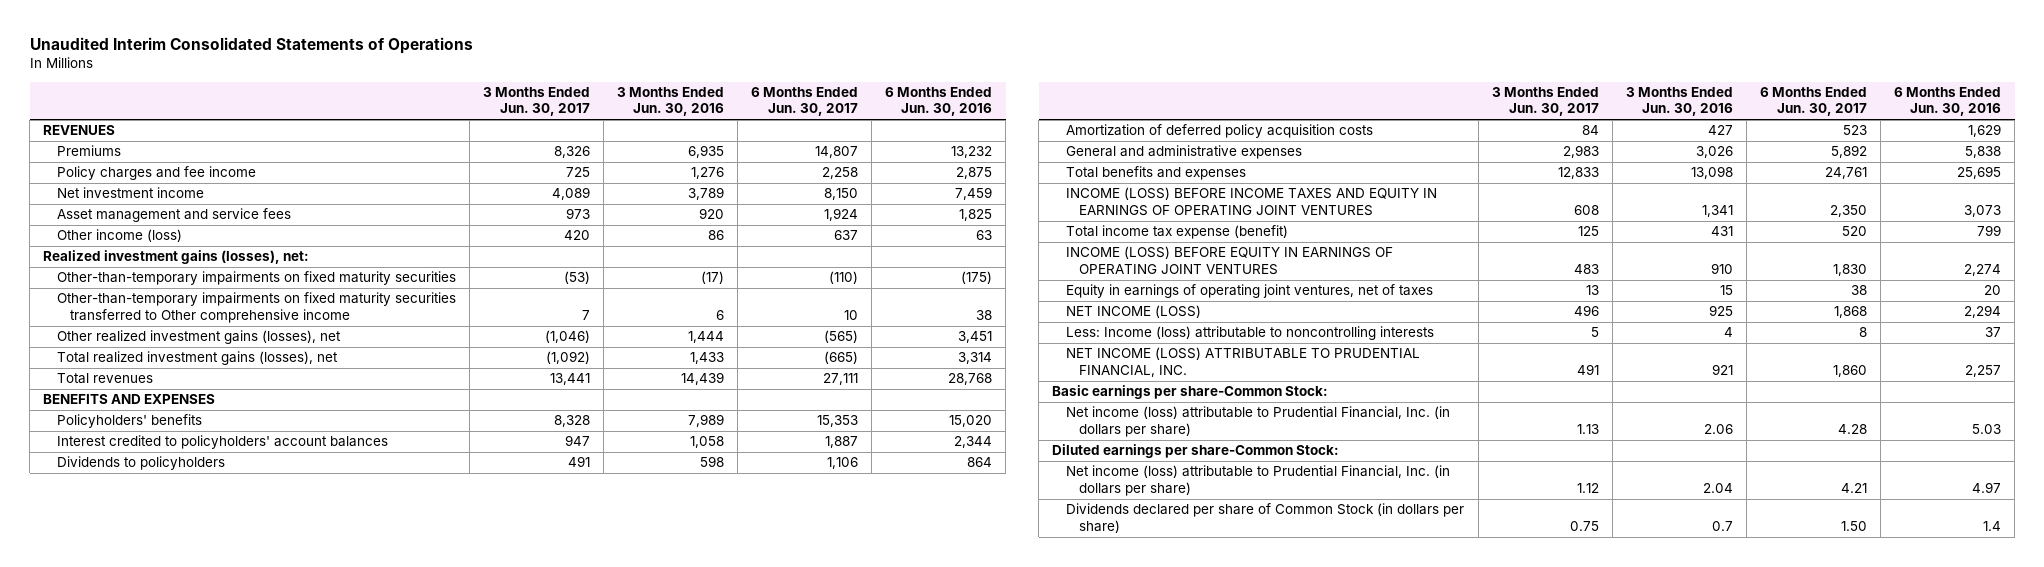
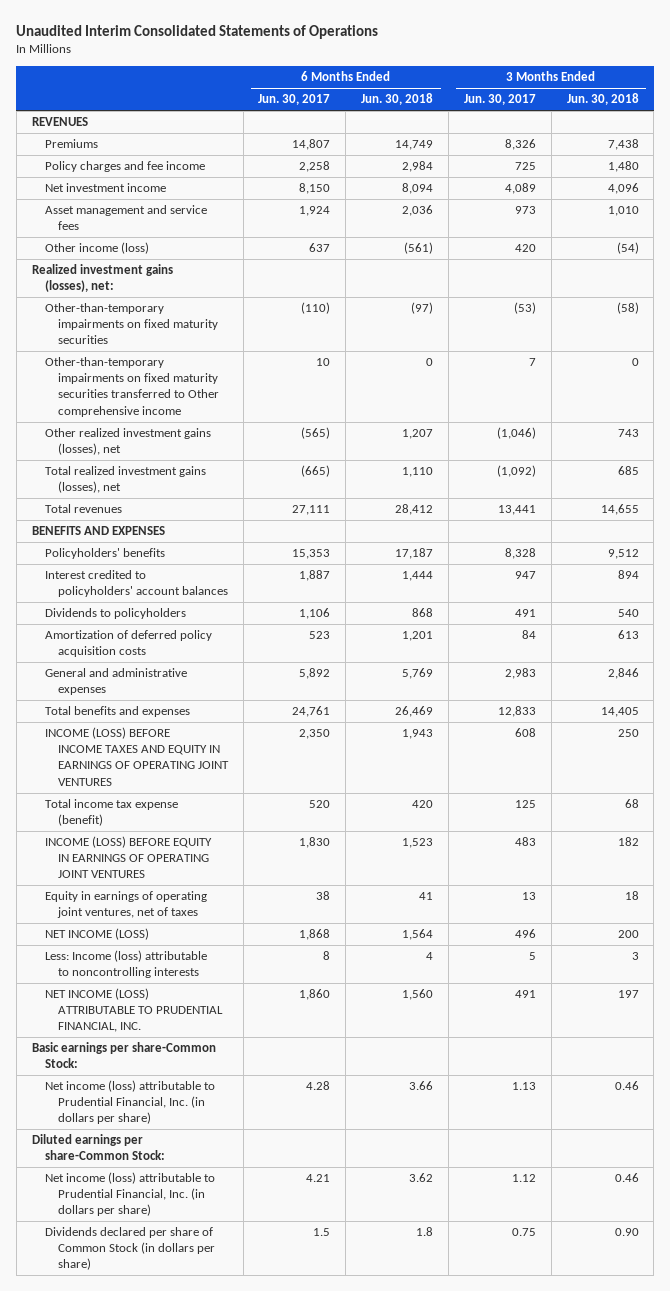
- | 3 Months Ended Jun. 30, 2017 | 3 Months Ended Jun. 30, 2016 | 6 Months Ended Jun. 30, 2017 | 6 Months Ended Jun. 30, 2016
+ | 6 Months Ended Jun. 30, 2017 | 6 Months Ended Jun. 30, 2018 | 3 Months Ended Jun. 30, 2017 | 3 Months Ended Jun. 30, 2018
- Dividends declared per share of Common Stock (in dollars per share) | 0.75 | 0.7 | 1.50 | 1.4
+ Dividends declared per share of Common Stock (in dollars per share) | 1.5 | 1.8 | 0.75 | 0.90

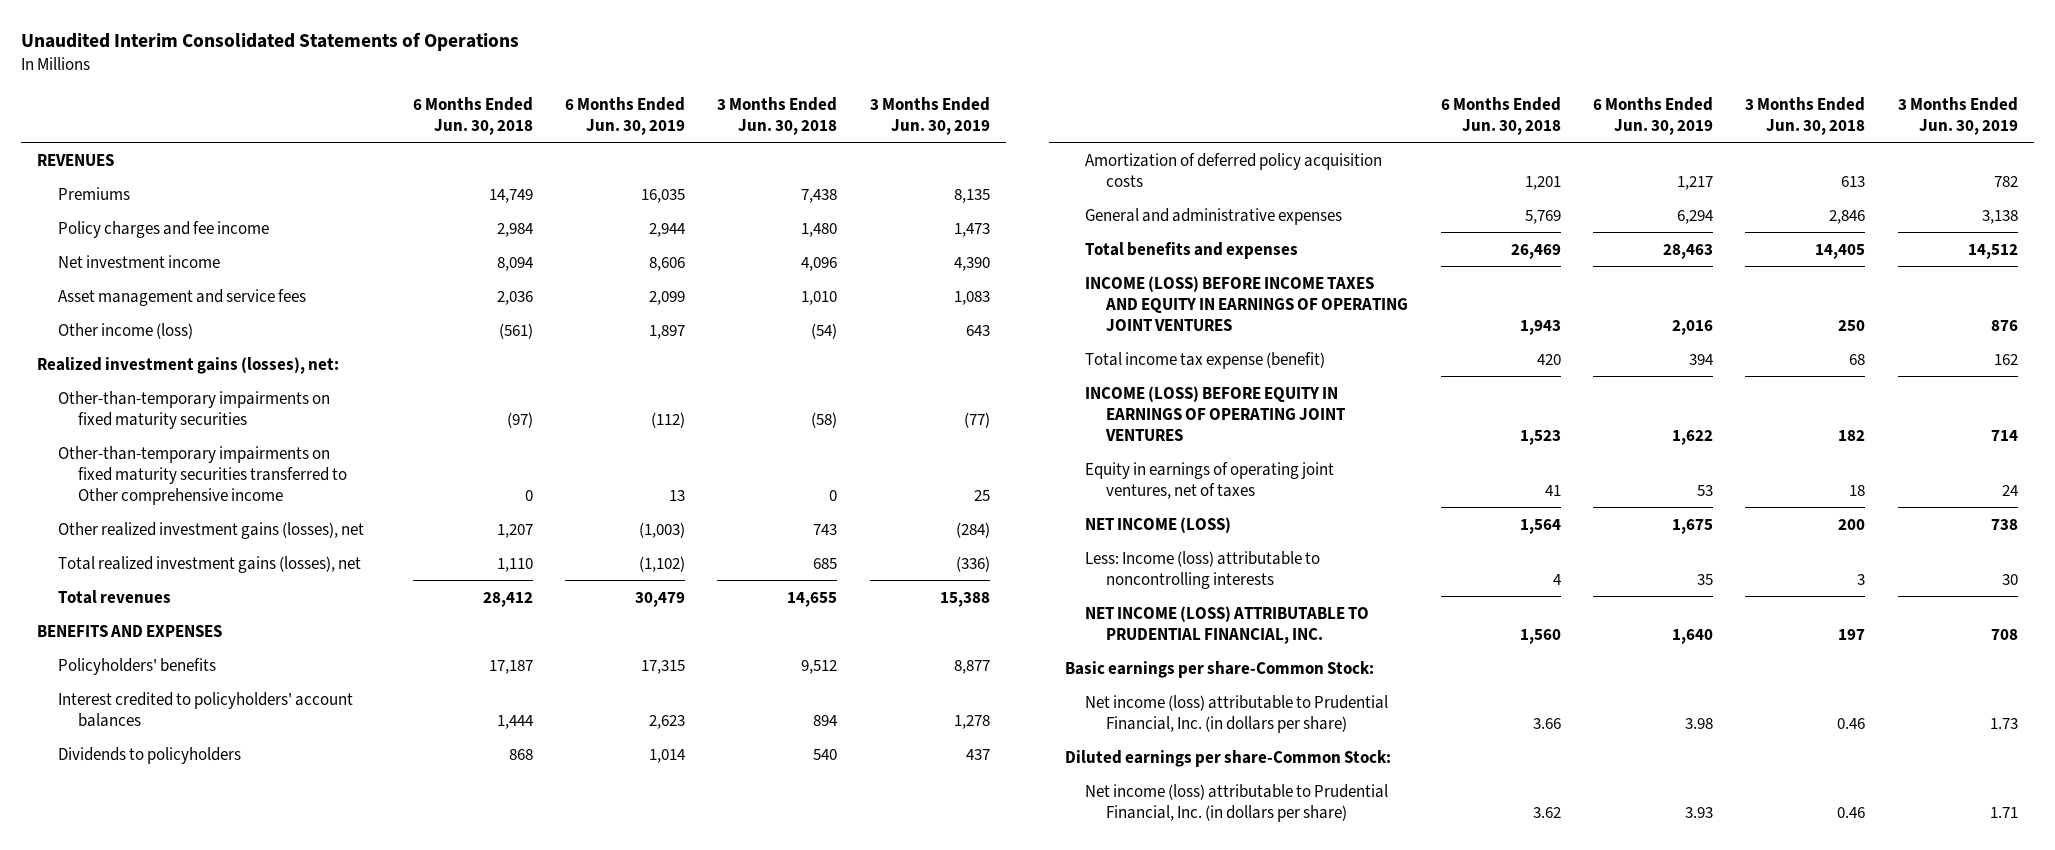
- | 6 Months Ended Jun. 30, 2017 | 6 Months Ended Jun. 30, 2018 | 3 Months Ended Jun. 30, 2017 | 3 Months Ended Jun. 30, 2018
+ | 6 Months Ended Jun. 30, 2018 | 6 Months Ended Jun. 30, 2019 | 3 Months Ended Jun. 30, 2018 | 3 Months Ended Jun. 30, 2019
- Dividends declared per share of Common Stock (in dollars per share) | 1.5 | 1.8 | 0.75 | 0.90

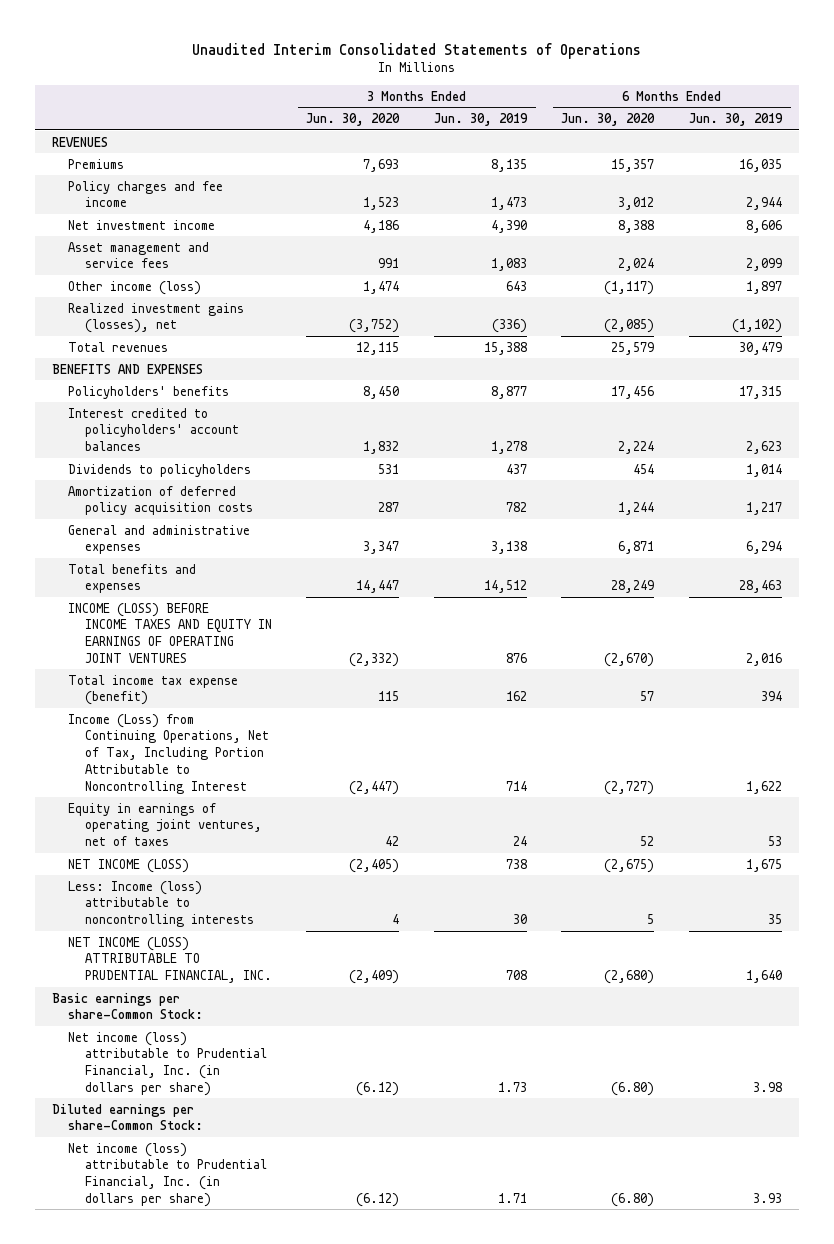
- | 6 Months Ended Jun. 30, 2018 | 6 Months Ended Jun. 30, 2019 | 3 Months Ended Jun. 30, 2018 | 3 Months Ended Jun. 30, 2019
+ | 3 Months Ended Jun. 30, 2020 | 3 Months Ended Jun. 30, 2019 | 6 Months Ended Jun. 30, 2020 | 6 Months Ended Jun. 30, 2019
- Realized investment gains (losses), net:
- Other-than-temporary impairments on fixed maturity securities | (97) | (112) | (58) | (77)
- Other-than-temporary impairments on fixed maturity securities transferred to Other comprehensive income | 0 | 13 | 0 | 25
- Other realized investment gains (losses), net | 1,207 | (1,003) | 743 | (284)
- Total realized investment gains (losses), net | 1,110 | (1,102) | 685 | (336)
+ Realized investment gains (losses), net | (3,752) | (336) | (2,085) | (1,102)
- INCOME (LOSS) BEFORE EQUITY IN EARNINGS OF OPERATING JOINT VENTURES | 1,523 | 1,622 | 182 | 714
+ Income (Loss) from Continuing Operations, Net of Tax, Including Portion Attributable to Noncontrolling Interest | (2,447) | 714 | (2,727) | 1,622

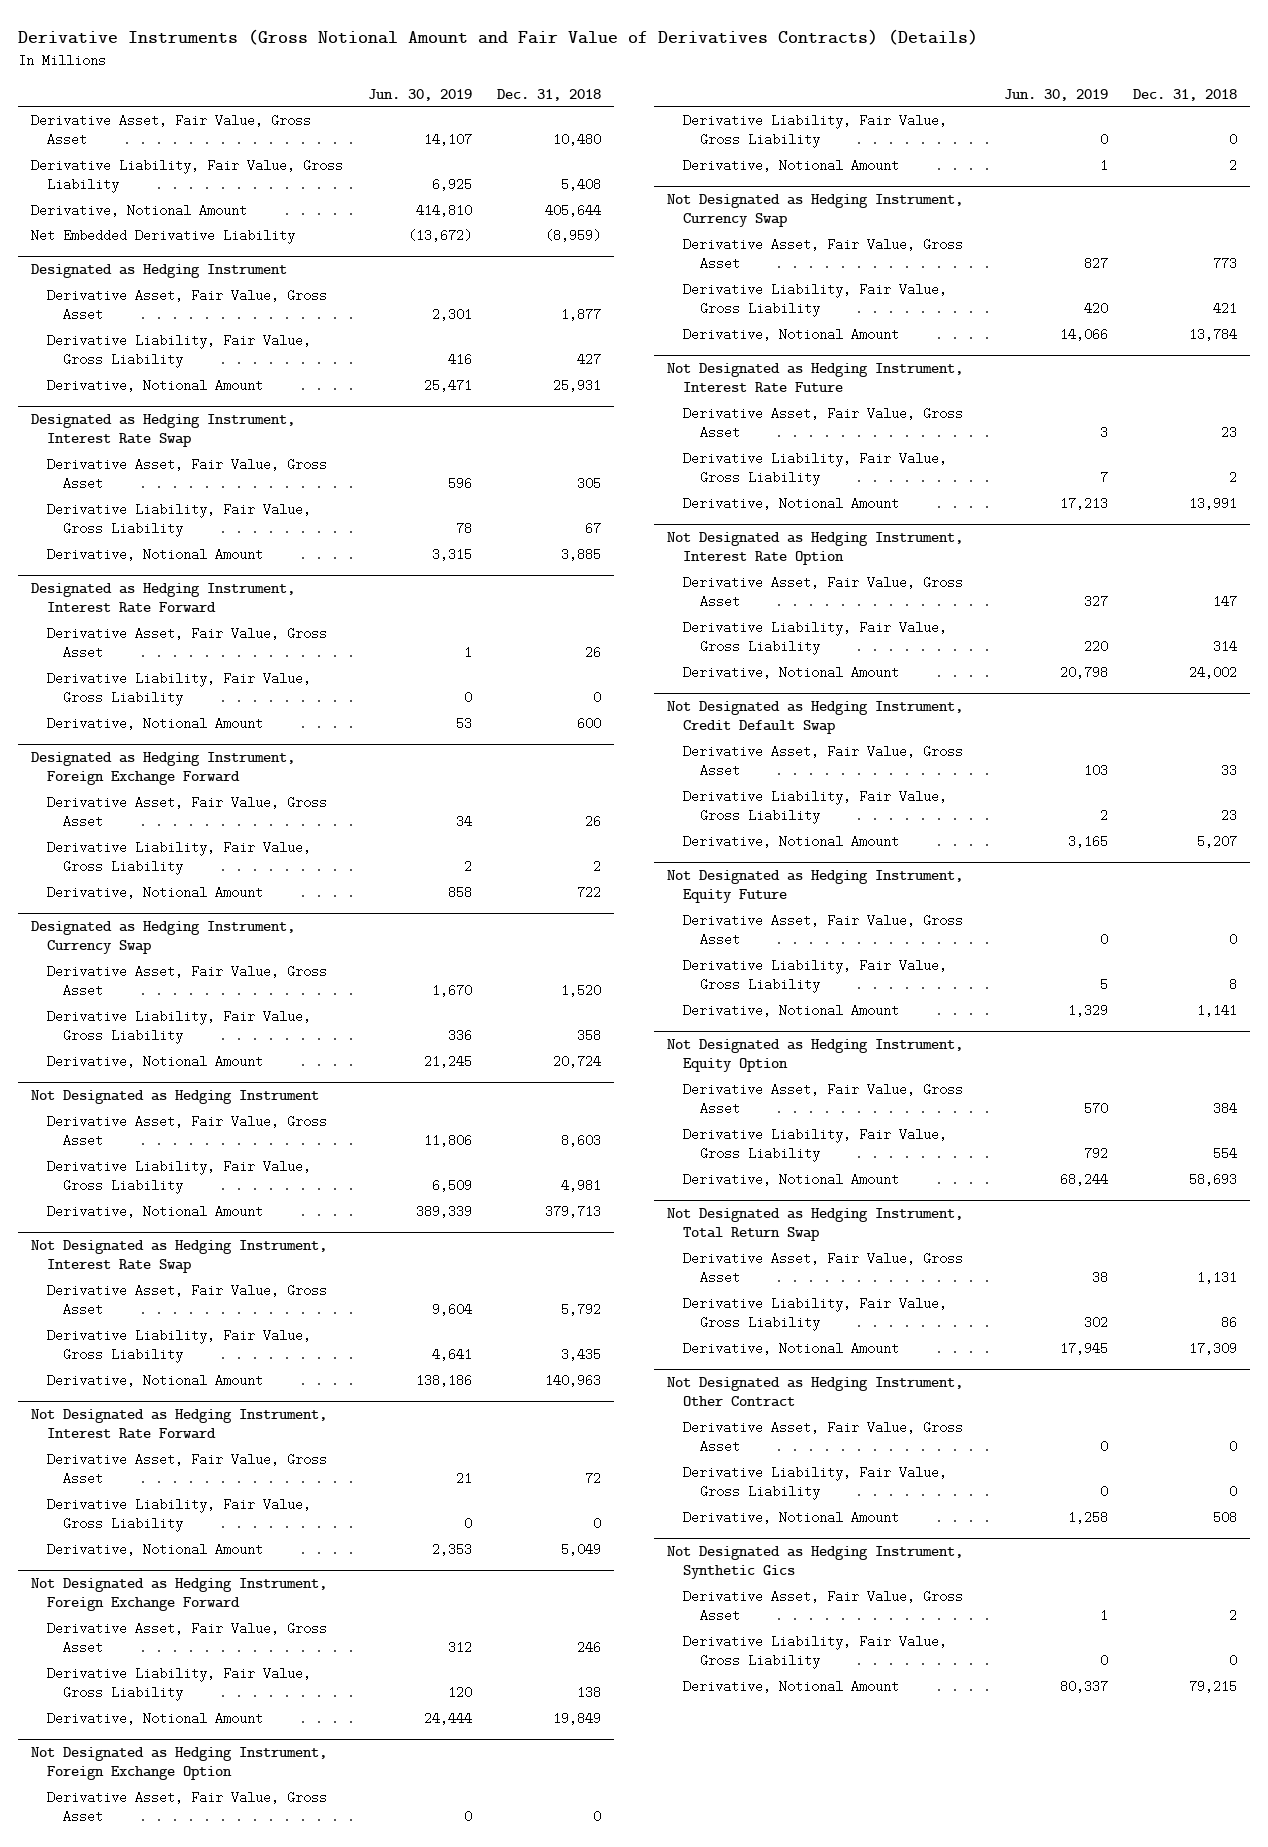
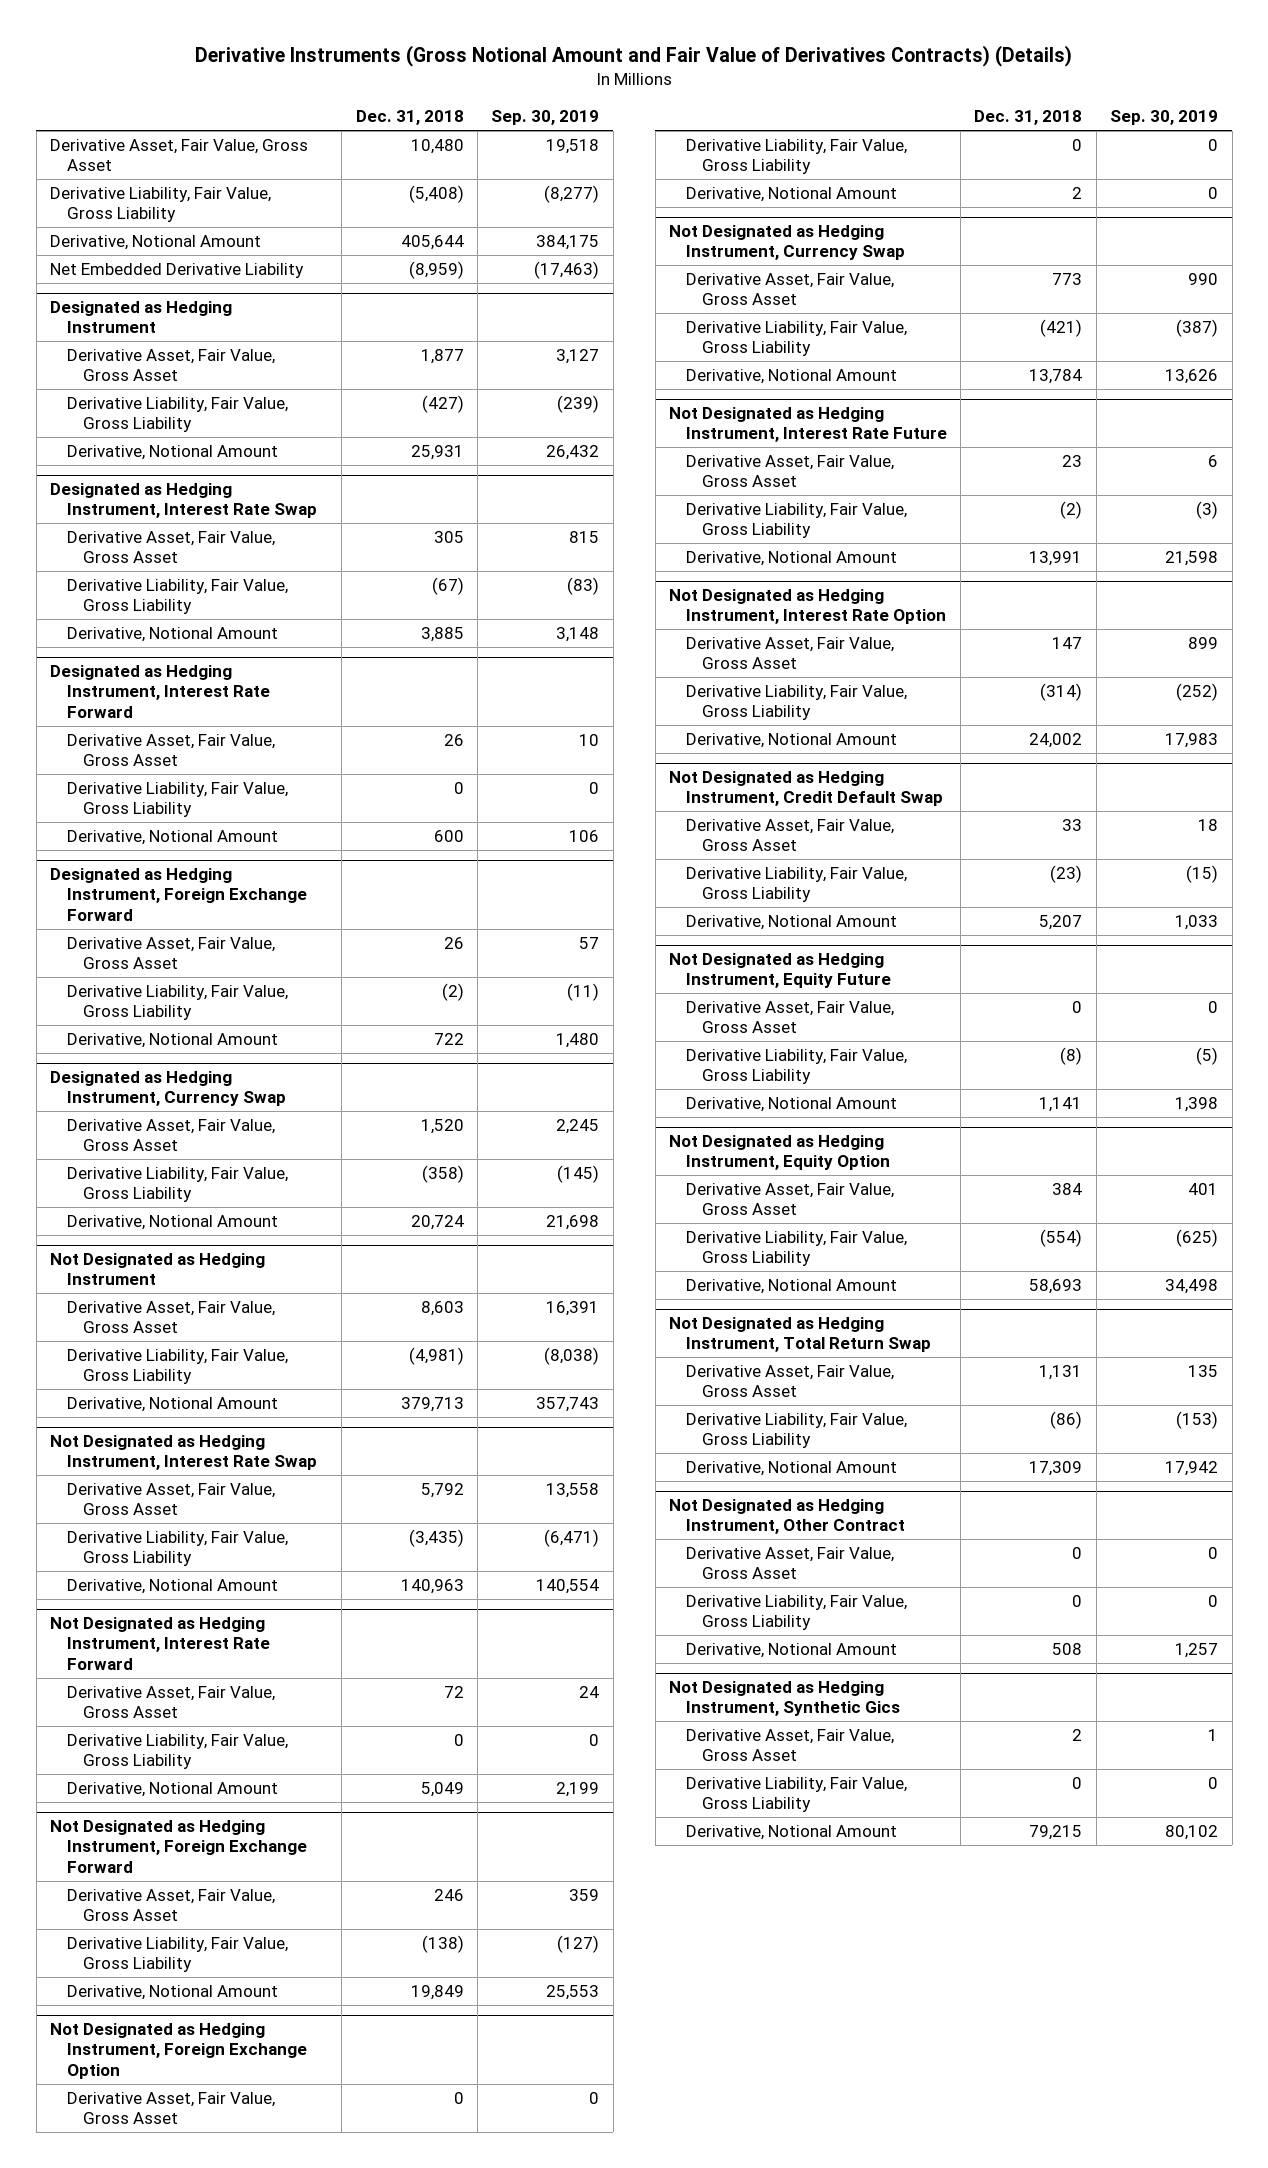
- | Jun. 30, 2019 | Dec. 31, 2018
+ | Dec. 31, 2018 | Sep. 30, 2019
- Derivative Liability, Fair Value, Gross Liability | 6,925 | 5,408
+ Derivative Liability, Fair Value, Gross Liability | (5,408) | (8,277)
@ Designated as Hedging Instrument
- Derivative Liability, Fair Value, Gross Liability | 416 | 427
+ Derivative Liability, Fair Value, Gross Liability | (427) | (239)
@ Designated as Hedging Instrument, Interest Rate Swap
- Derivative Liability, Fair Value, Gross Liability | 78 | 67
+ Derivative Liability, Fair Value, Gross Liability | (67) | (83)
@ Designated as Hedging Instrument, Foreign Exchange Forward
- Derivative Liability, Fair Value, Gross Liability | 2 | 2
+ Derivative Liability, Fair Value, Gross Liability | (2) | (11)
@ Designated as Hedging Instrument, Currency Swap
- Derivative Liability, Fair Value, Gross Liability | 336 | 358
+ Derivative Liability, Fair Value, Gross Liability | (358) | (145)
@ Not Designated as Hedging Instrument
- Derivative Liability, Fair Value, Gross Liability | 6,509 | 4,981
+ Derivative Liability, Fair Value, Gross Liability | (4,981) | (8,038)
@ Not Designated as Hedging Instrument, Interest Rate Swap
- Derivative Liability, Fair Value, Gross Liability | 4,641 | 3,435
+ Derivative Liability, Fair Value, Gross Liability | (3,435) | (6,471)
@ Not Designated as Hedging Instrument, Foreign Exchange Forward
- Derivative Liability, Fair Value, Gross Liability | 120 | 138
+ Derivative Liability, Fair Value, Gross Liability | (138) | (127)
@ Not Designated as Hedging Instrument, Currency Swap
- Derivative Liability, Fair Value, Gross Liability | 420 | 421
+ Derivative Liability, Fair Value, Gross Liability | (421) | (387)
@ Not Designated as Hedging Instrument, Interest Rate Future
- Derivative Liability, Fair Value, Gross Liability | 7 | 2
+ Derivative Liability, Fair Value, Gross Liability | (2) | (3)
@ Not Designated as Hedging Instrument, Interest Rate Option
- Derivative Liability, Fair Value, Gross Liability | 220 | 314
+ Derivative Liability, Fair Value, Gross Liability | (314) | (252)
@ Not Designated as Hedging Instrument, Credit Default Swap
- Derivative Liability, Fair Value, Gross Liability | 2 | 23
+ Derivative Liability, Fair Value, Gross Liability | (23) | (15)
@ Not Designated as Hedging Instrument, Equity Future
- Derivative Liability, Fair Value, Gross Liability | 5 | 8
+ Derivative Liability, Fair Value, Gross Liability | (8) | (5)
@ Not Designated as Hedging Instrument, Equity Option
- Derivative Liability, Fair Value, Gross Liability | 792 | 554
+ Derivative Liability, Fair Value, Gross Liability | (554) | (625)
@ Not Designated as Hedging Instrument, Total Return Swap
- Derivative Liability, Fair Value, Gross Liability | 302 | 86
+ Derivative Liability, Fair Value, Gross Liability | (86) | (153)

